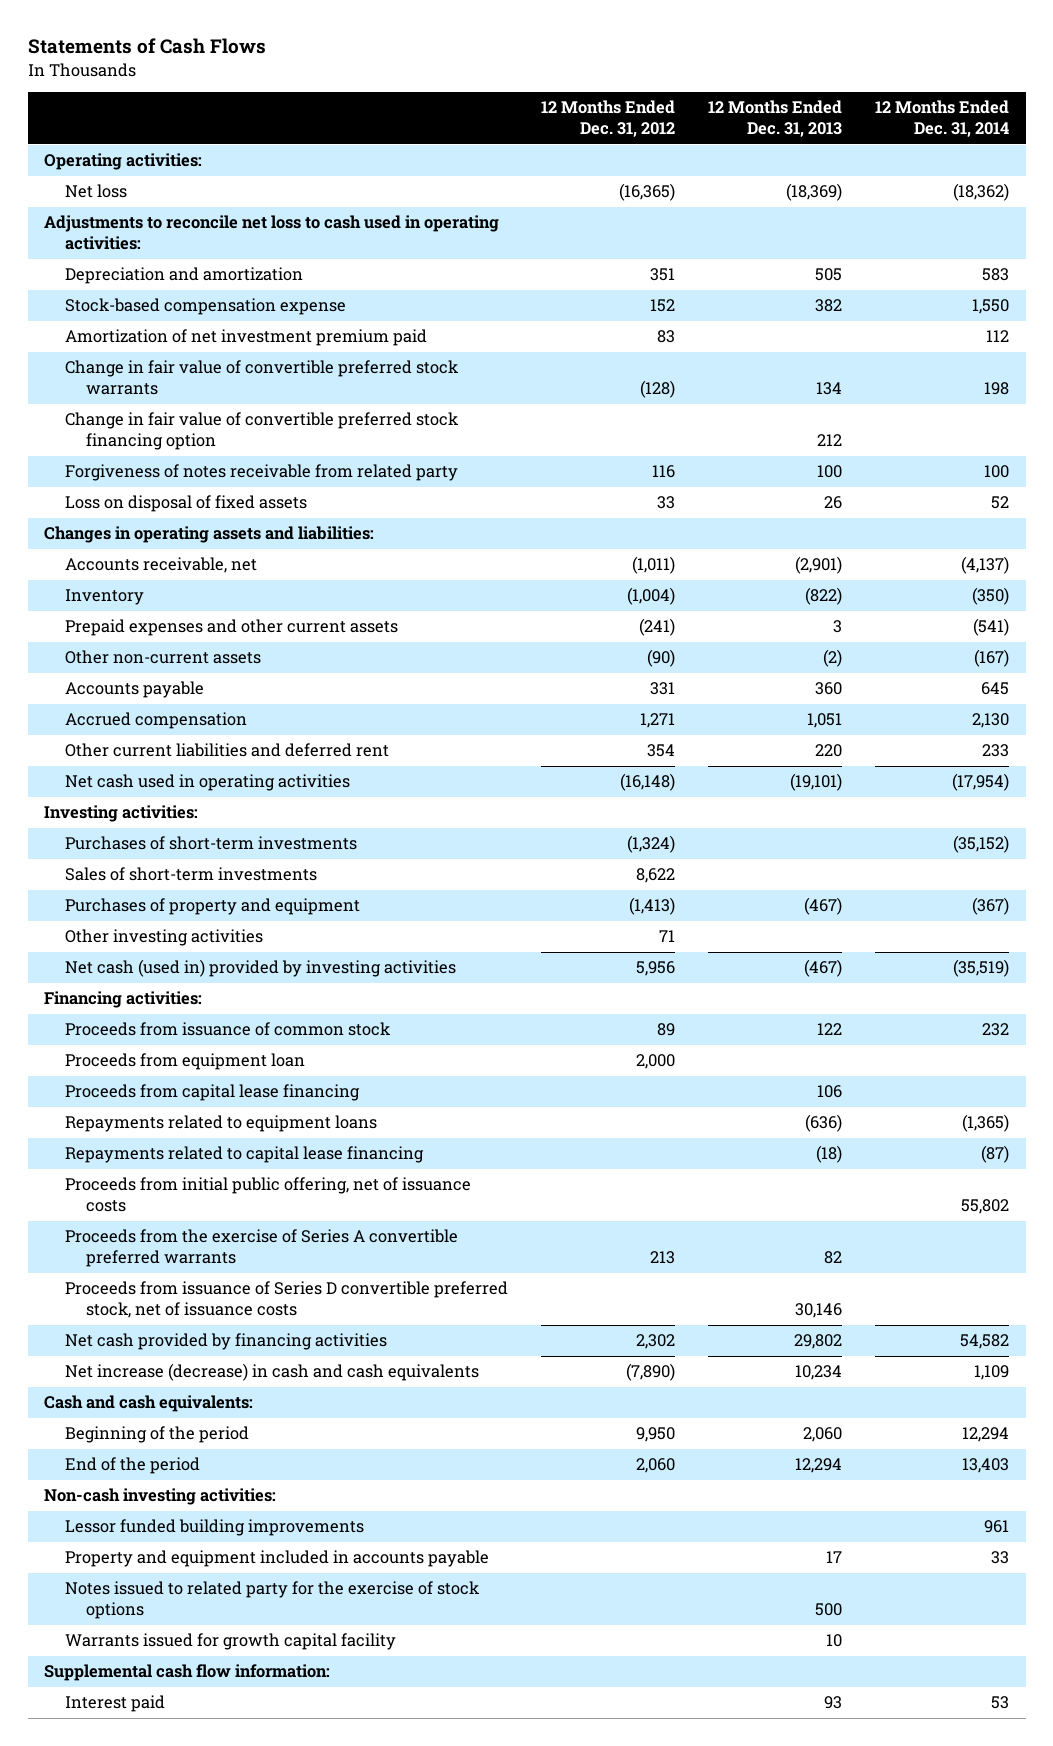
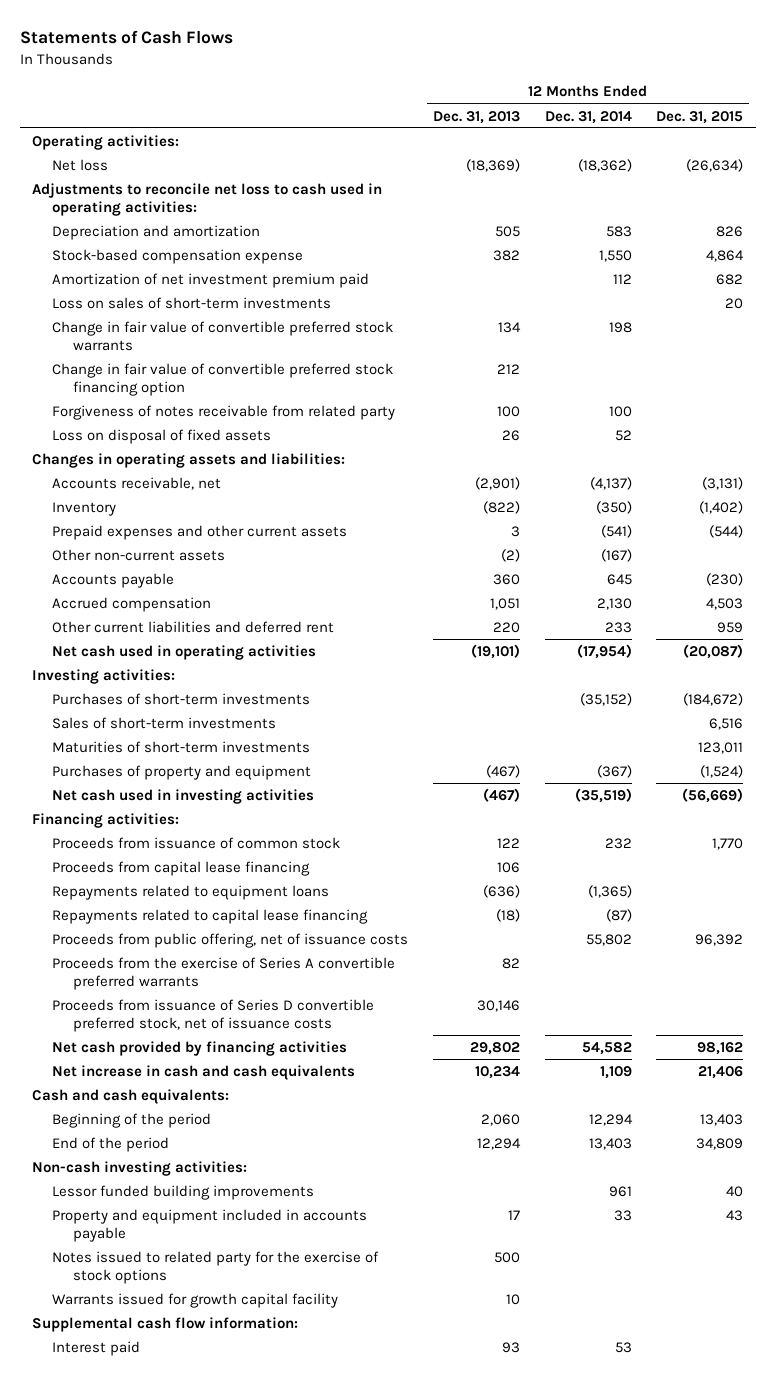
- | 12 Months Ended Dec. 31, 2012 | 12 Months Ended Dec. 31, 2013 | 12 Months Ended Dec. 31, 2014
+ | 12 Months Ended Dec. 31, 2013 | 12 Months Ended Dec. 31, 2014 | 12 Months Ended Dec. 31, 2015
+ Loss on sales of short-term investments | | | 20
+ Maturities of short-term investments | | | 123,011
- Other investing activities | 71 | |
- Net cash (used in) provided by investing activities | 5,956 | (467) | (35,519)
+ Net cash used in investing activities | (467) | (35,519) | (56,669)
- Proceeds from equipment loan | 2,000 | |
- Proceeds from initial public offering, net of issuance costs | | | 55,802
+ Proceeds from public offering, net of issuance costs | | 55,802 | 96,392
- Net increase (decrease) in cash and cash equivalents | (7,890) | 10,234 | 1,109
+ Net increase in cash and cash equivalents | 10,234 | 1,109 | 21,406

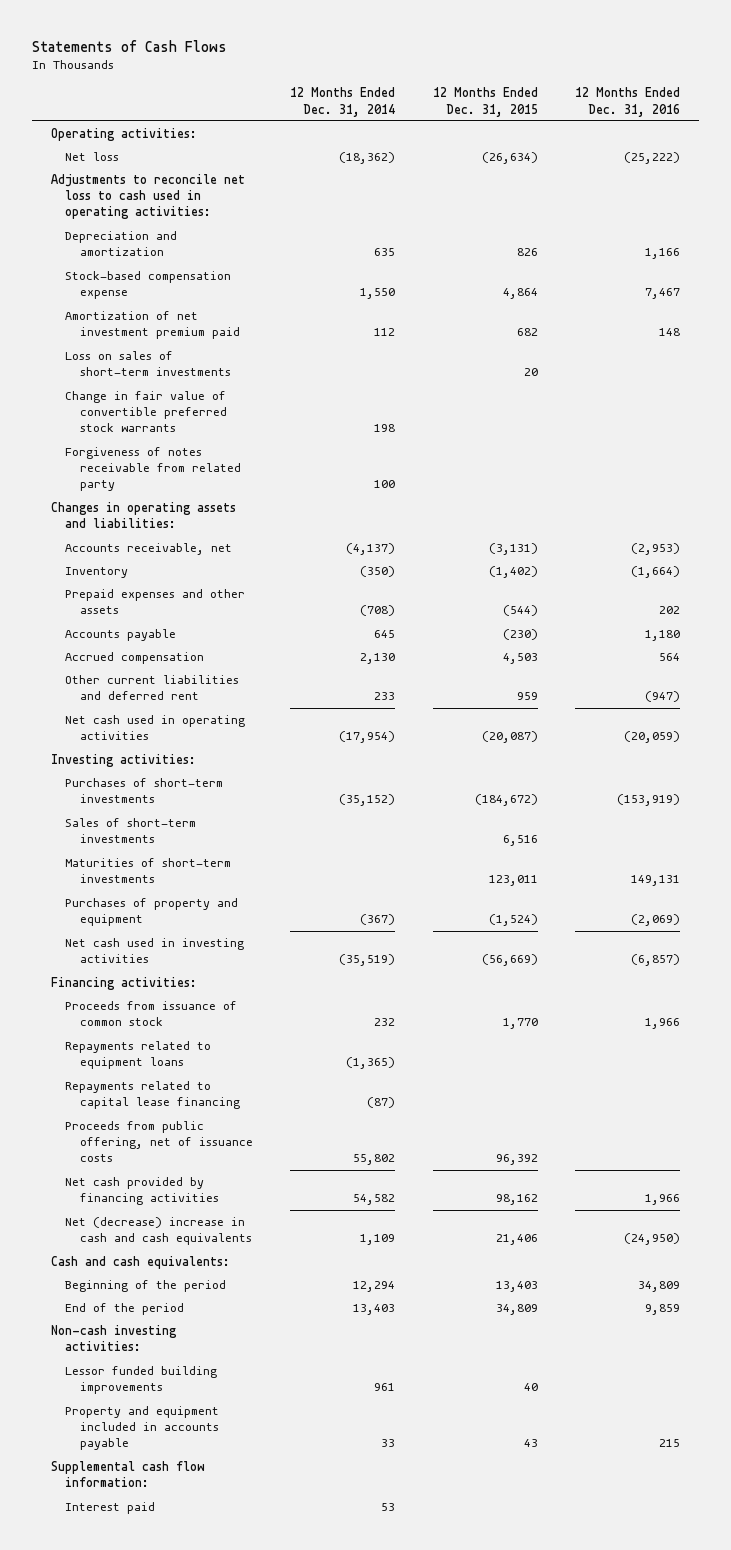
- | 12 Months Ended Dec. 31, 2013 | 12 Months Ended Dec. 31, 2014 | 12 Months Ended Dec. 31, 2015
+ | 12 Months Ended Dec. 31, 2014 | 12 Months Ended Dec. 31, 2015 | 12 Months Ended Dec. 31, 2016
- Depreciation and amortization | 505 | 583 | 826
+ Depreciation and amortization | 635 | 826 | 1,166
- Change in fair value of convertible preferred stock financing option | 212 | |
- Loss on disposal of fixed assets | 26 | 52 |
- Prepaid expenses and other current assets | 3 | (541) | (544)
- Other non-current assets | (2) | (167) |
+ Prepaid expenses and other assets | (708) | (544) | 202
- Proceeds from capital lease financing | 106 | |
- Proceeds from the exercise of Series A convertible preferred warrants | 82 | |
- Proceeds from issuance of Series D convertible preferred stock, net of issuance costs | 30,146 | |
- Net increase in cash and cash equivalents | 10,234 | 1,109 | 21,406
+ Net (decrease) increase in cash and cash equivalents | 1,109 | 21,406 | (24,950)
- Notes issued to related party for the exercise of stock options | 500 | |
- Warrants issued for growth capital facility | 10 | |

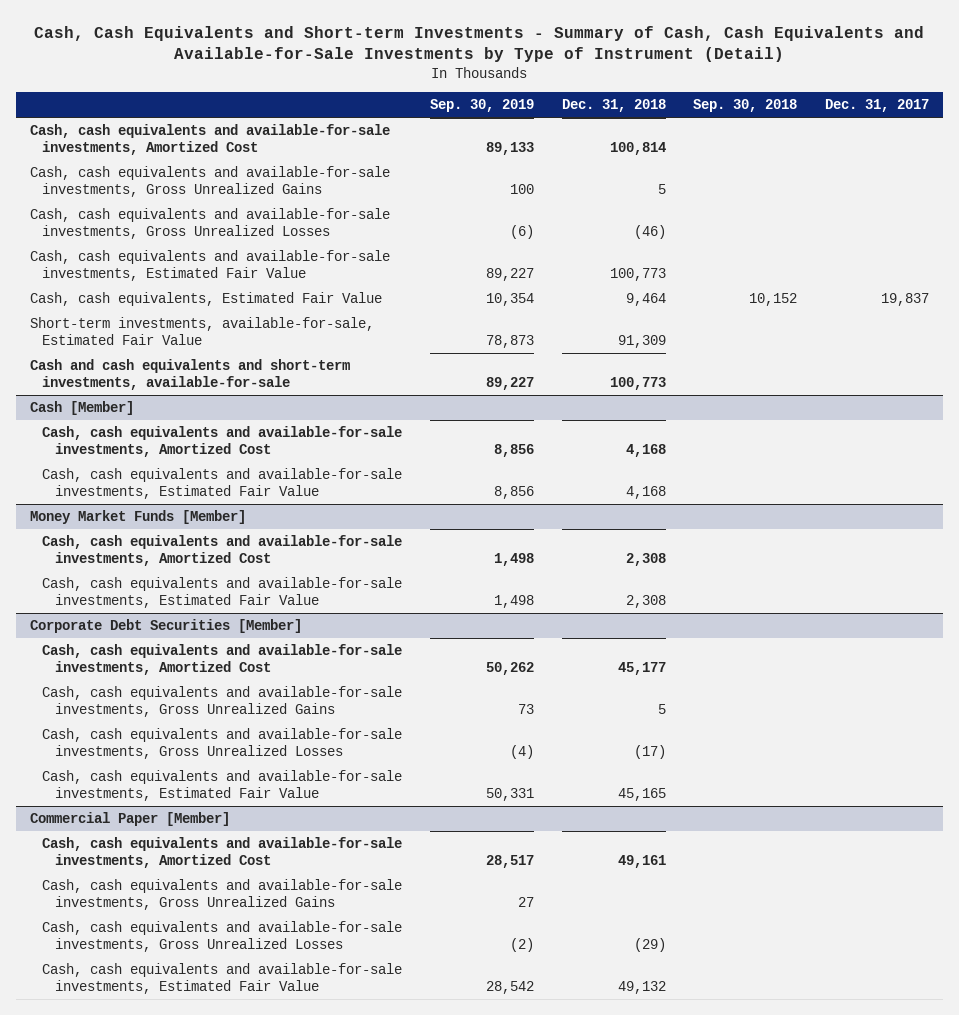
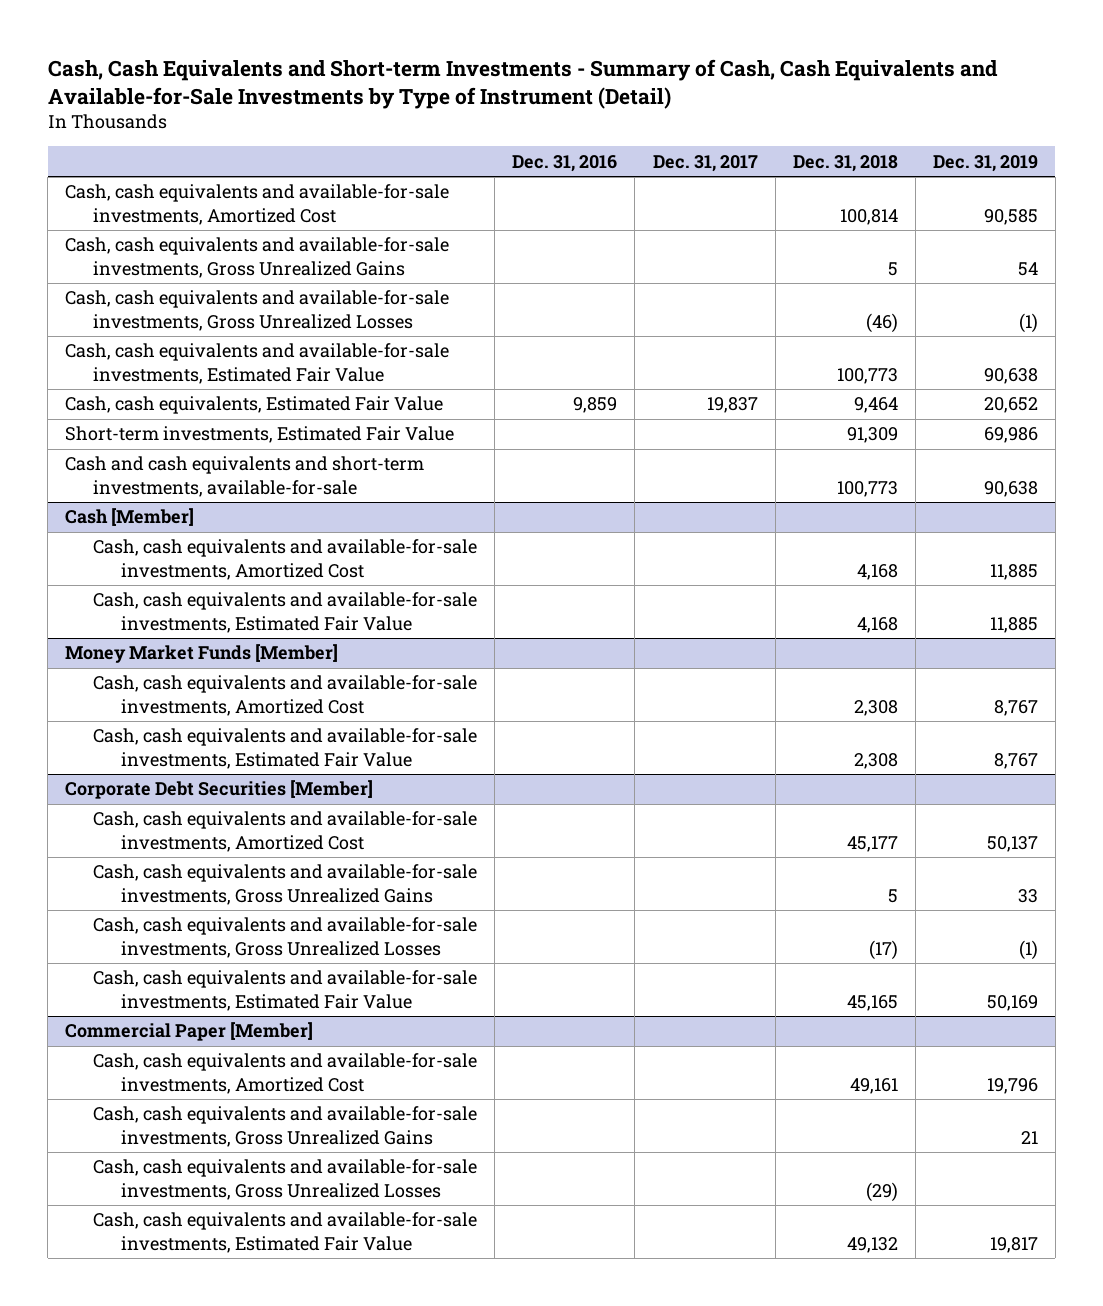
- | Sep. 30, 2019 | Dec. 31, 2018 | Sep. 30, 2018 | Dec. 31, 2017
+ | Dec. 31, 2016 | Dec. 31, 2017 | Dec. 31, 2018 | Dec. 31, 2019
- Short-term investments, available-for-sale, Estimated Fair Value | 78,873 | 91,309 | |
+ Short-term investments, Estimated Fair Value | | | 91,309 | 69,986

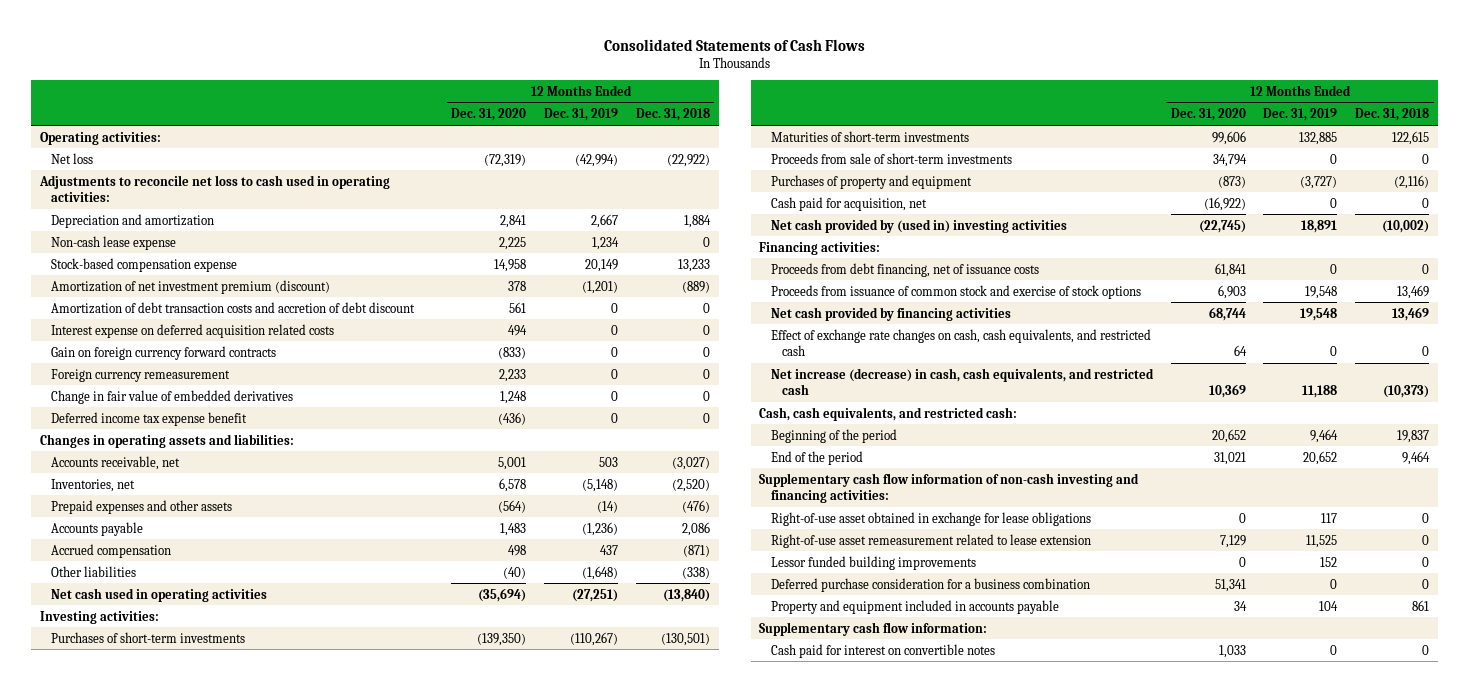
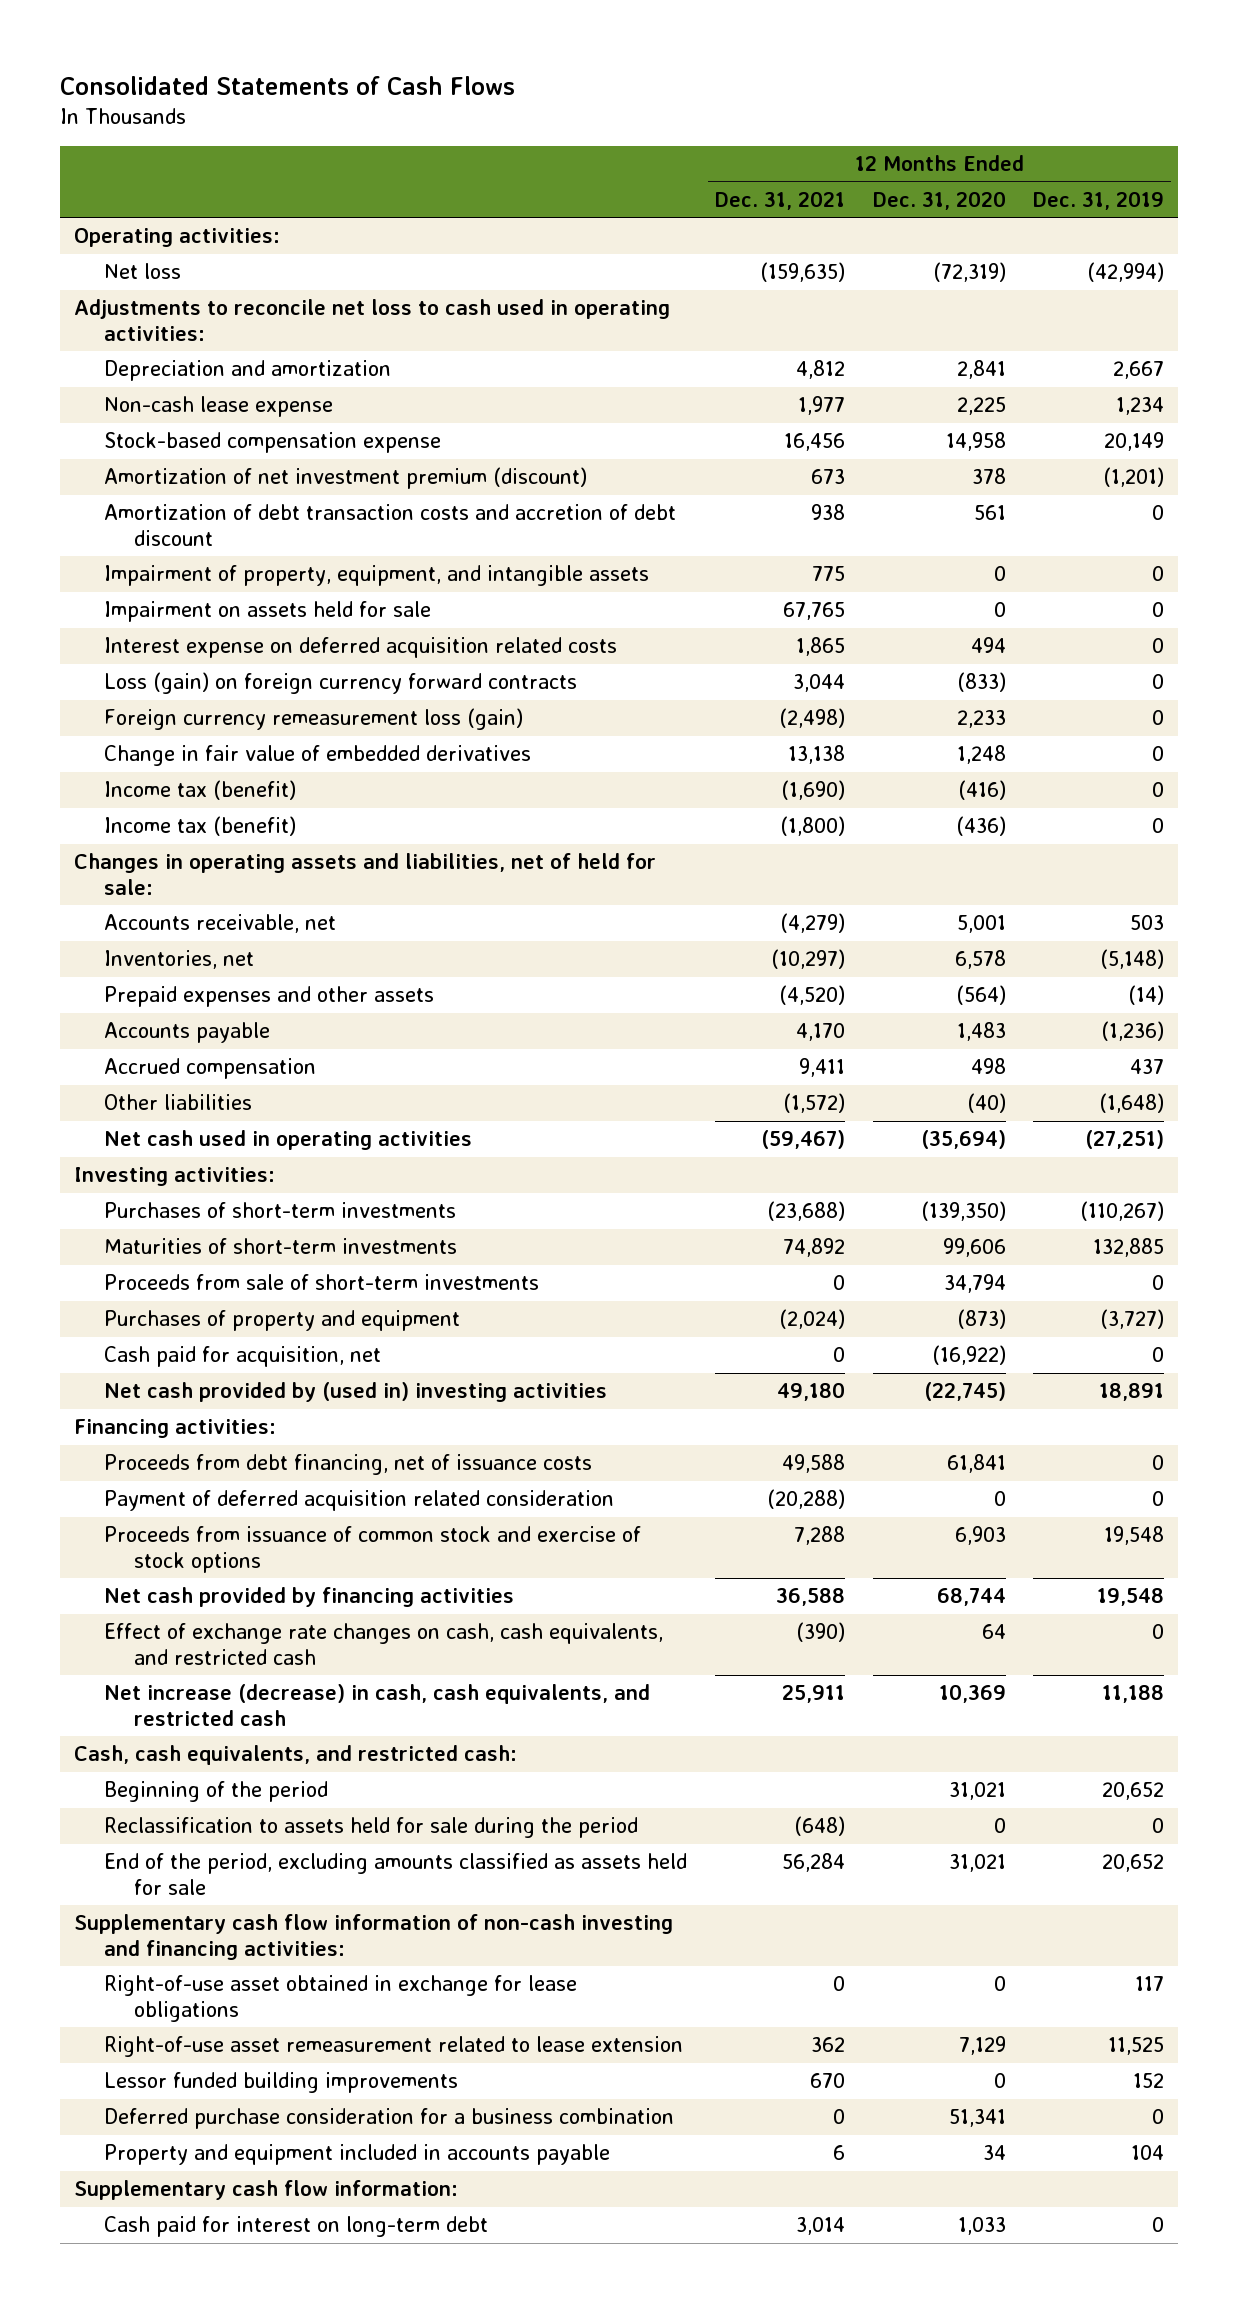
- | 12 Months Ended Dec. 31, 2020 | 12 Months Ended Dec. 31, 2019 | 12 Months Ended Dec. 31, 2018
+ | 12 Months Ended Dec. 31, 2021 | 12 Months Ended Dec. 31, 2020 | 12 Months Ended Dec. 31, 2019
+ Impairment of property, equipment, and intangible assets | 775 | 0 | 0
+ Impairment on assets held for sale | 67,765 | 0 | 0
- Gain on foreign currency forward contracts | (833) | 0 | 0
- Foreign currency remeasurement | 2,233 | 0 | 0
+ Loss (gain) on foreign currency forward contracts | 3,044 | (833) | 0
+ Foreign currency remeasurement loss (gain) | (2,498) | 2,233 | 0
- Deferred income tax expense benefit | (436) | 0 | 0
- Changes in operating assets and liabilities:
+ Income tax (benefit) | (1,690) | (416) | 0
+ Income tax (benefit) | (1,800) | (436) | 0
+ Changes in operating assets and liabilities, net of held for sale:
+ Payment of deferred acquisition related consideration | (20,288) | 0 | 0
- Beginning of the period | 20,652 | 9,464 | 19,837
- End of the period | 31,021 | 20,652 | 9,464
+ Beginning of the period | | 31,021 | 20,652
+ Reclassification to assets held for sale during the period | (648) | 0 | 0
+ End of the period, excluding amounts classified as assets held for sale | 56,284 | 31,021 | 20,652
- Cash paid for interest on convertible notes | 1,033 | 0 | 0
+ Cash paid for interest on long-term debt | 3,014 | 1,033 | 0

